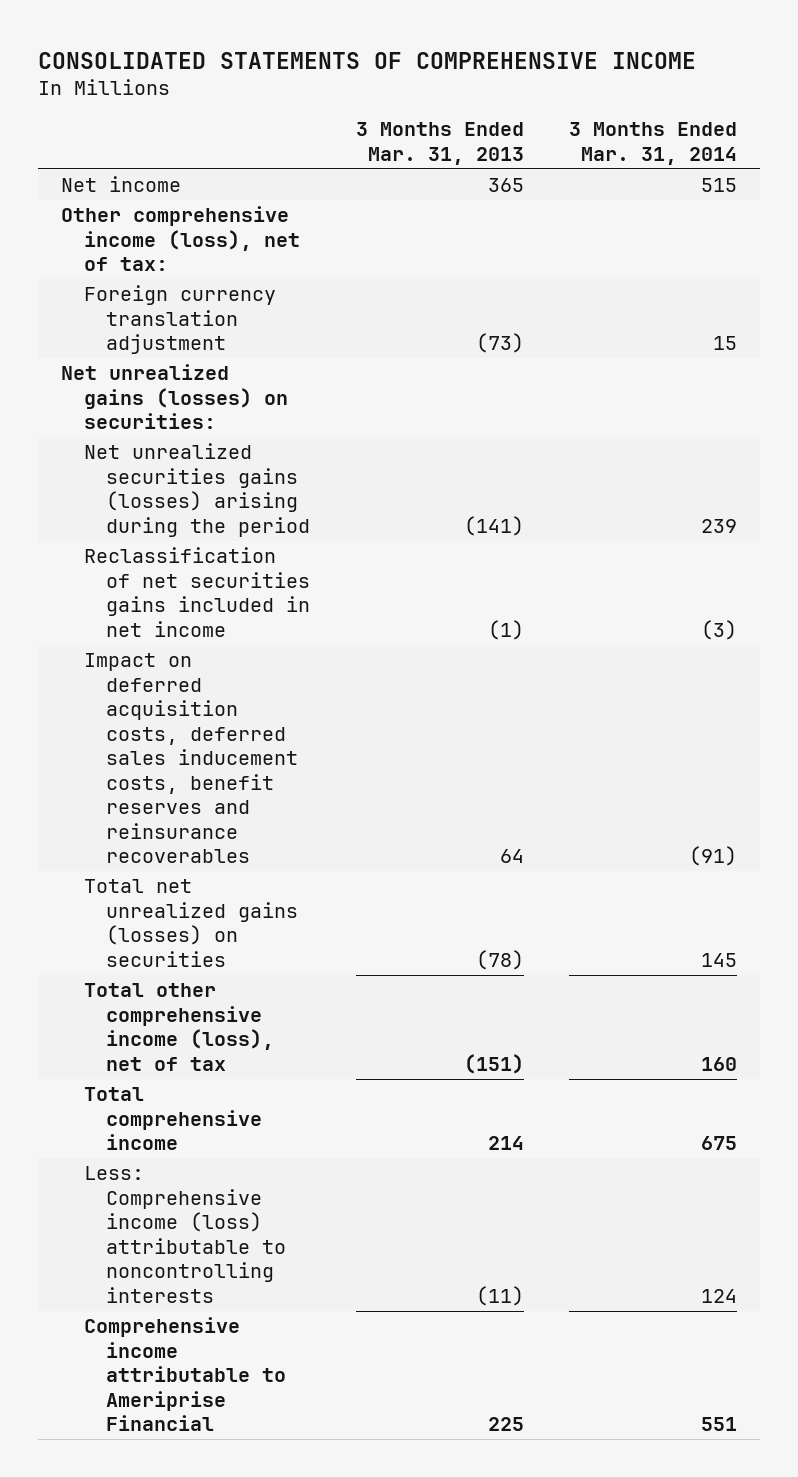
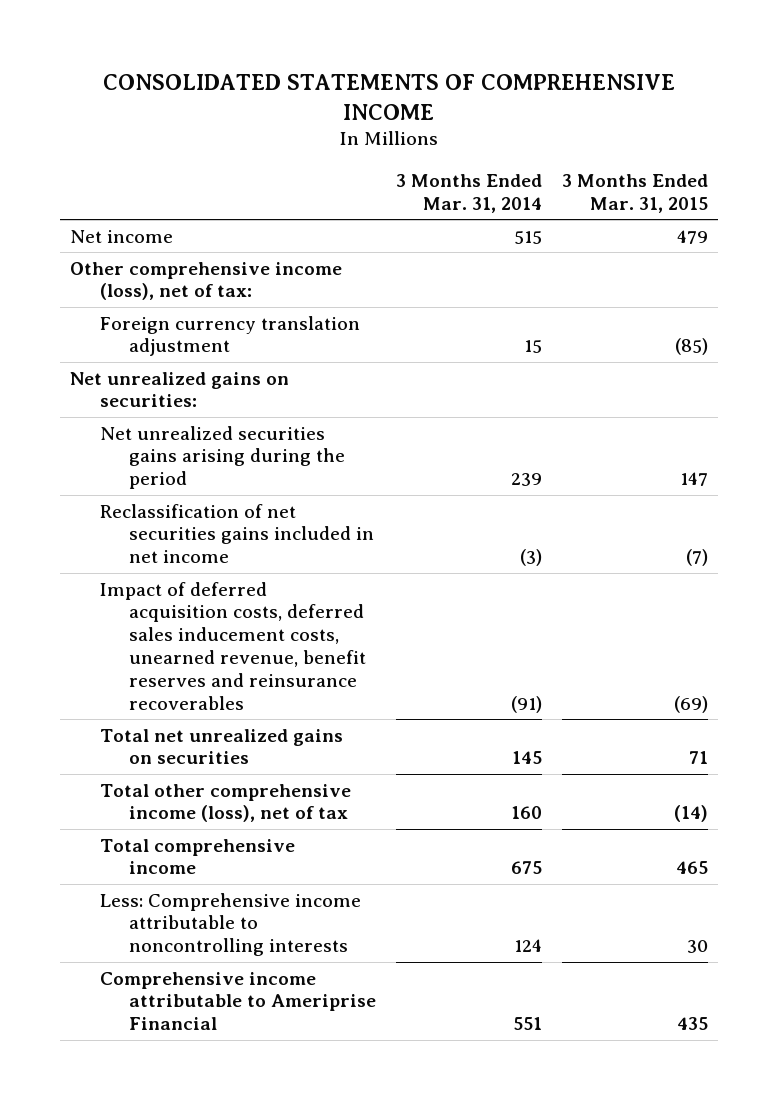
- | 3 Months Ended Mar. 31, 2013 | 3 Months Ended Mar. 31, 2014
+ | 3 Months Ended Mar. 31, 2014 | 3 Months Ended Mar. 31, 2015
- Net unrealized gains (losses) on securities:
- Net unrealized securities gains (losses) arising during the period | (141) | 239
+ Net unrealized gains on securities:
+ Net unrealized securities gains arising during the period | 239 | 147
- Impact on deferred acquisition costs, deferred sales inducement costs, benefit reserves and reinsurance recoverables | 64 | (91)
- Total net unrealized gains (losses) on securities | (78) | 145
+ Impact of deferred acquisition costs, deferred sales inducement costs, unearned revenue, benefit reserves and reinsurance recoverables | (91) | (69)
+ Total net unrealized gains on securities | 145 | 71
- Less: Comprehensive income (loss) attributable to noncontrolling interests | (11) | 124
+ Less: Comprehensive income attributable to noncontrolling interests | 124 | 30

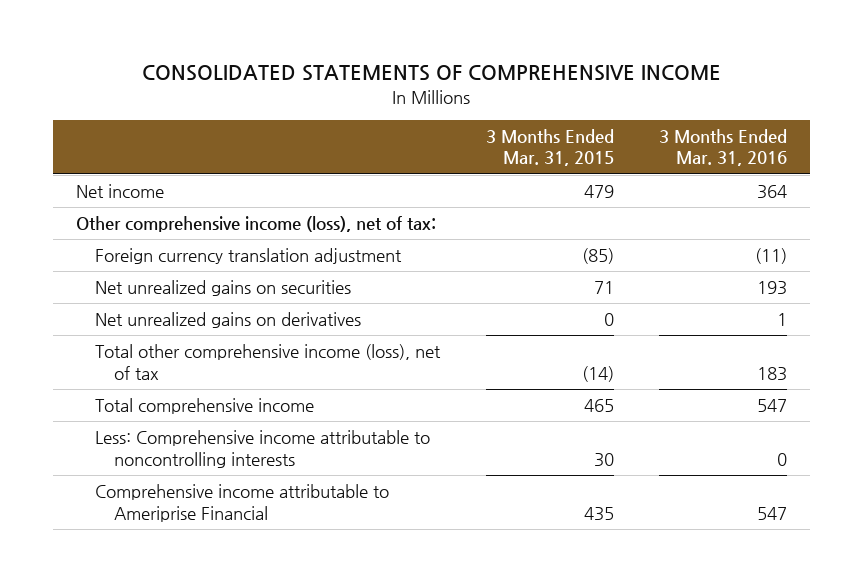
- | 3 Months Ended Mar. 31, 2014 | 3 Months Ended Mar. 31, 2015
+ | 3 Months Ended Mar. 31, 2015 | 3 Months Ended Mar. 31, 2016
- Net unrealized gains on securities:
- Net unrealized securities gains arising during the period | 239 | 147
- Reclassification of net securities gains included in net income | (3) | (7)
- Impact of deferred acquisition costs, deferred sales inducement costs, unearned revenue, benefit reserves and reinsurance recoverables | (91) | (69)
- Total net unrealized gains on securities | 145 | 71
+ Net unrealized gains on securities | 71 | 193
+ Net unrealized gains on derivatives | 0 | 1

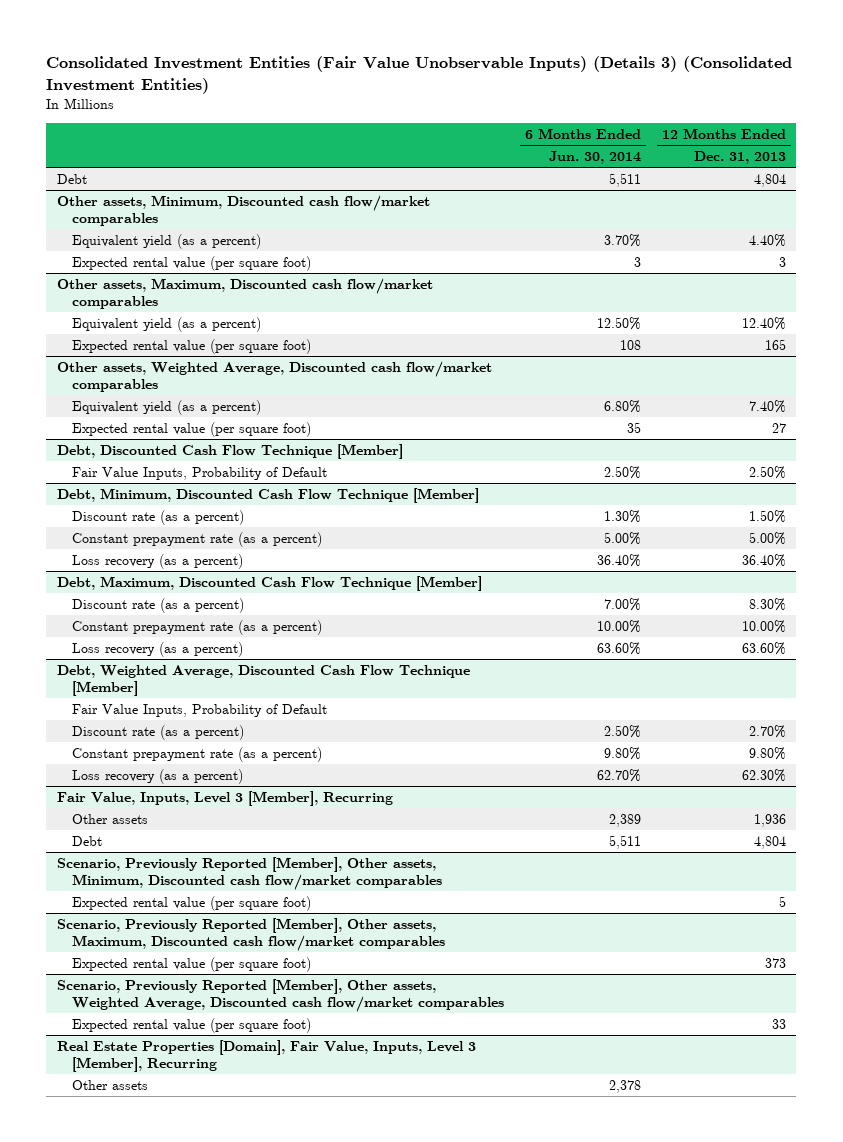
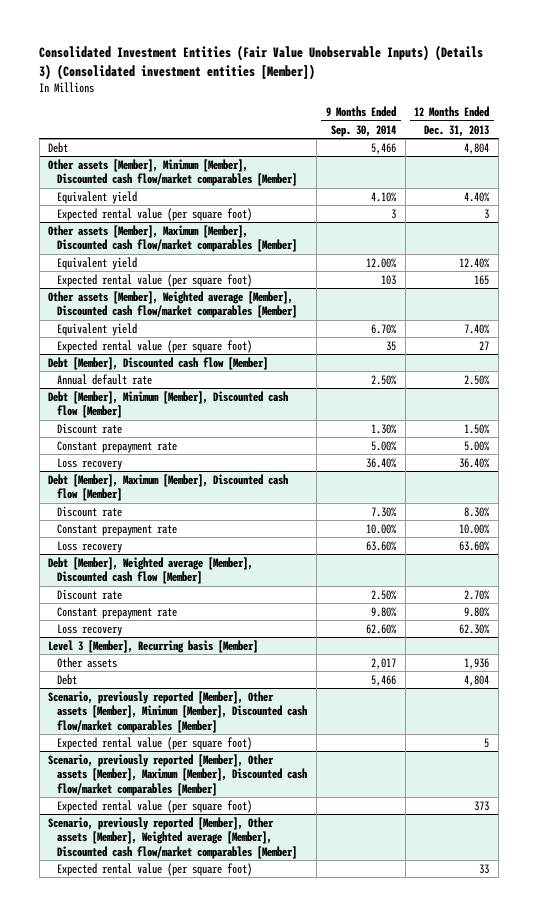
- Consolidated Investment Entities (Fair Value Unobservable Inputs) (Details 3) (Consolidated Investment Entities)
+ Consolidated Investment Entities (Fair Value Unobservable Inputs) (Details 3) (Consolidated investment entities [Member])
- | 6 Months Ended Jun. 30, 2014 | 12 Months Ended Dec. 31, 2013
+ | 9 Months Ended Sep. 30, 2014 | 12 Months Ended Dec. 31, 2013
- Other assets, Minimum, Discounted cash flow/market comparables
- Equivalent yield (as a percent) | 3.70% | 4.40%
+ Other assets [Member], Minimum [Member], Discounted cash flow/market comparables [Member]
+ Equivalent yield | 4.10% | 4.40%
- Other assets, Maximum, Discounted cash flow/market comparables
- Equivalent yield (as a percent) | 12.50% | 12.40%
+ Other assets [Member], Maximum [Member], Discounted cash flow/market comparables [Member]
+ Equivalent yield | 12.00% | 12.40%
- Other assets, Weighted Average, Discounted cash flow/market comparables
- Equivalent yield (as a percent) | 6.80% | 7.40%
+ Other assets [Member], Weighted average [Member], Discounted cash flow/market comparables [Member]
+ Equivalent yield | 6.70% | 7.40%
- Debt, Discounted Cash Flow Technique [Member]
- Fair Value Inputs, Probability of Default | 2.50% | 2.50%
- Debt, Minimum, Discounted Cash Flow Technique [Member]
- Discount rate (as a percent) | 1.30% | 1.50%
- Constant prepayment rate (as a percent) | 5.00% | 5.00%
- Loss recovery (as a percent) | 36.40% | 36.40%
- Debt, Maximum, Discounted Cash Flow Technique [Member]
- Discount rate (as a percent) | 7.00% | 8.30%
- Constant prepayment rate (as a percent) | 10.00% | 10.00%
- Loss recovery (as a percent) | 63.60% | 63.60%
- Debt, Weighted Average, Discounted Cash Flow Technique [Member]
- Fair Value Inputs, Probability of Default
- Discount rate (as a percent) | 2.50% | 2.70%
- Constant prepayment rate (as a percent) | 9.80% | 9.80%
- Loss recovery (as a percent) | 62.70% | 62.30%
- Fair Value, Inputs, Level 3 [Member], Recurring
+ Debt [Member], Discounted cash flow [Member]
+ Annual default rate | 2.50% | 2.50%
+ Debt [Member], Minimum [Member], Discounted cash flow [Member]
+ Discount rate | 1.30% | 1.50%
+ Constant prepayment rate | 5.00% | 5.00%
+ Loss recovery | 36.40% | 36.40%
+ Debt [Member], Maximum [Member], Discounted cash flow [Member]
+ Discount rate | 7.30% | 8.30%
+ Constant prepayment rate | 10.00% | 10.00%
+ Loss recovery | 63.60% | 63.60%
+ Debt [Member], Weighted average [Member], Discounted cash flow [Member]
+ Discount rate | 2.50% | 2.70%
+ Constant prepayment rate | 9.80% | 9.80%
+ Loss recovery | 62.60% | 62.30%
+ Level 3 [Member], Recurring basis [Member]
- Scenario, Previously Reported [Member], Other assets, Minimum, Discounted cash flow/market comparables
+ Scenario, previously reported [Member], Other assets [Member], Minimum [Member], Discounted cash flow/market comparables [Member]
- Scenario, Previously Reported [Member], Other assets, Maximum, Discounted cash flow/market comparables
+ Scenario, previously reported [Member], Other assets [Member], Maximum [Member], Discounted cash flow/market comparables [Member]
- Scenario, Previously Reported [Member], Other assets, Weighted Average, Discounted cash flow/market comparables
+ Scenario, previously reported [Member], Other assets [Member], Weighted average [Member], Discounted cash flow/market comparables [Member]
- Real Estate Properties [Domain], Fair Value, Inputs, Level 3 [Member], Recurring
- Other assets | 2,378 |

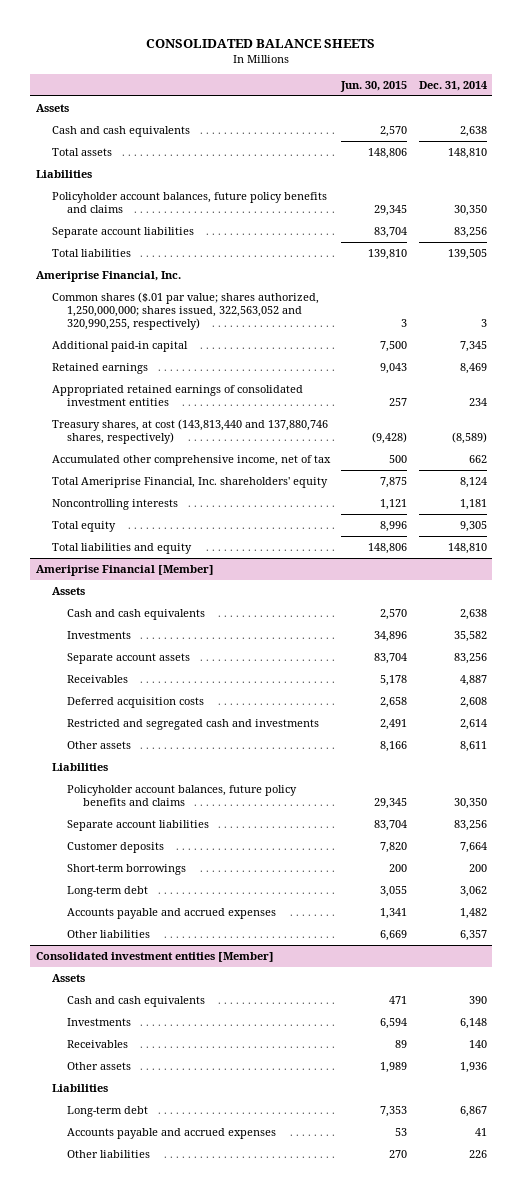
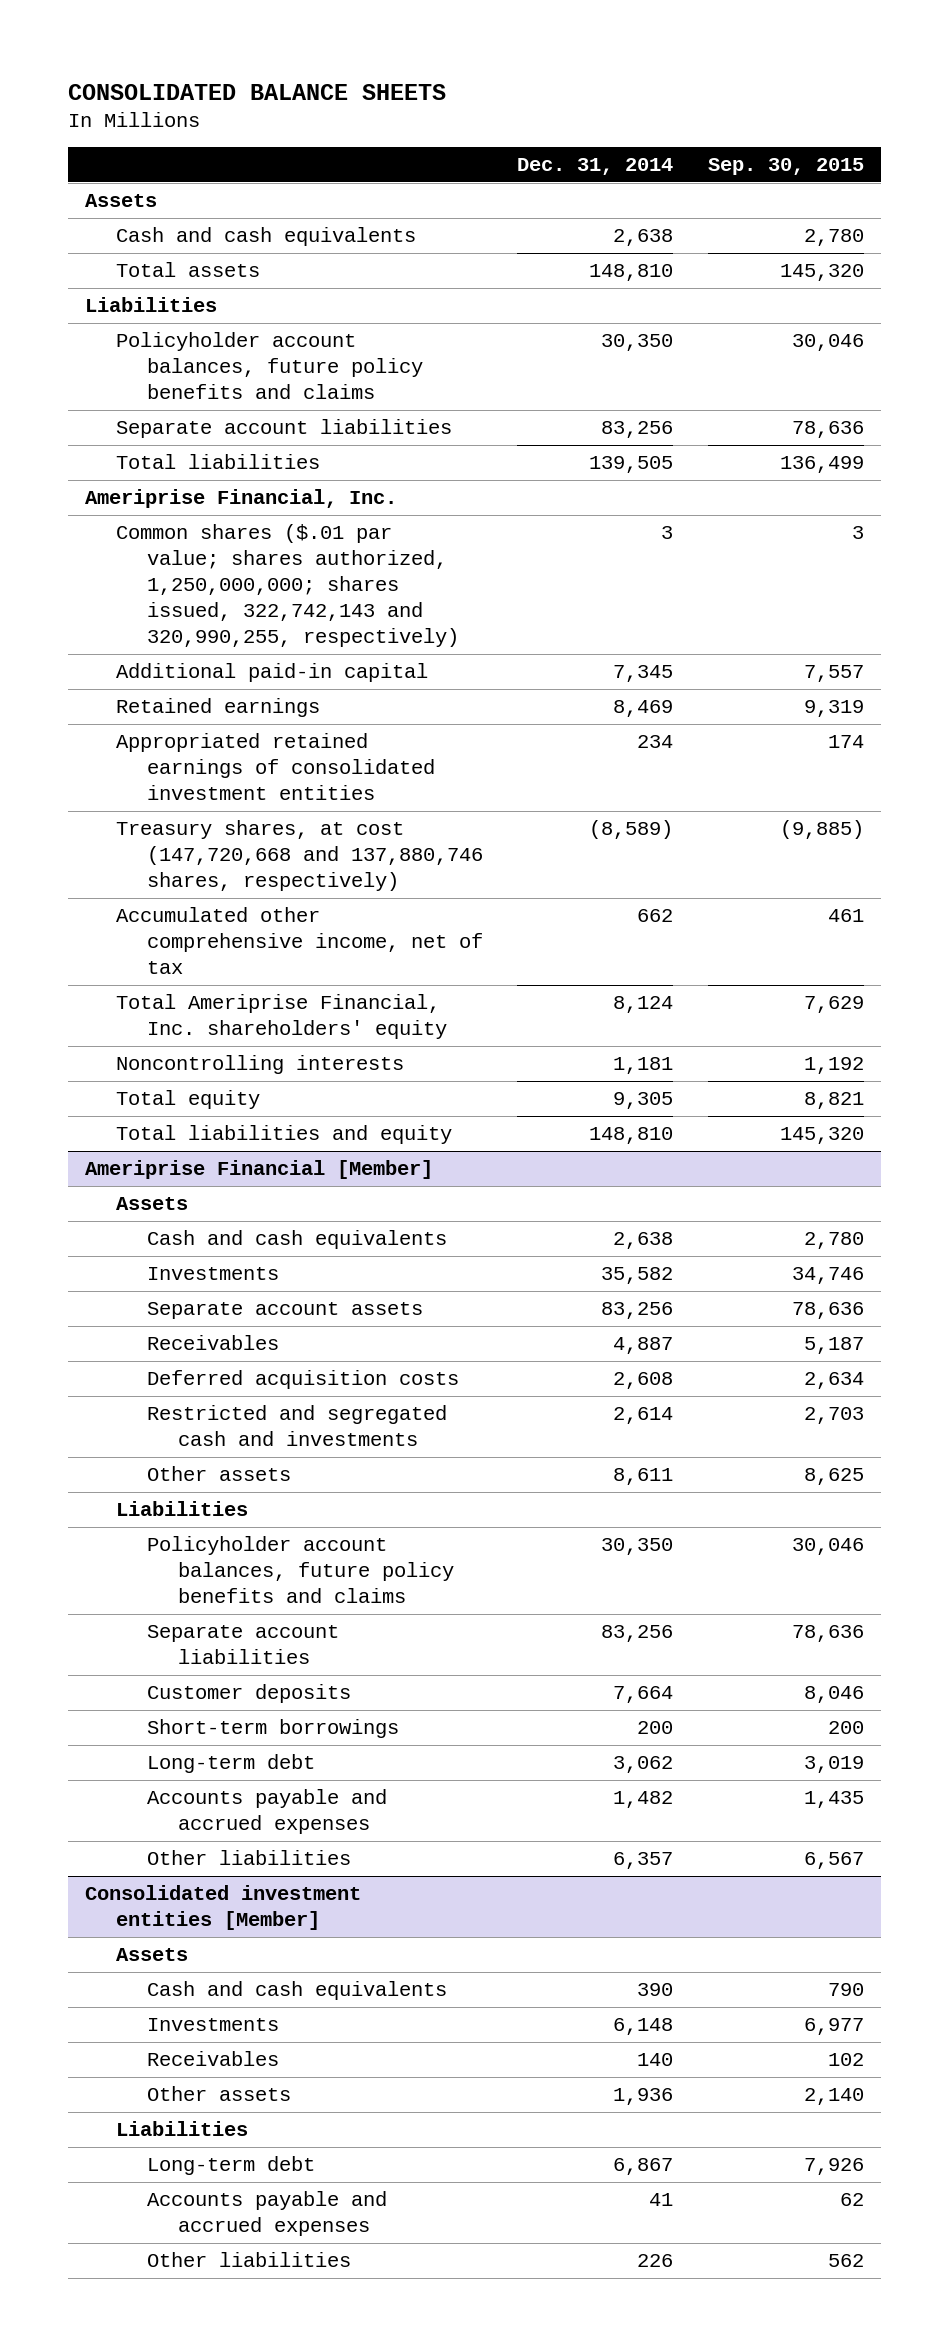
- | Jun. 30, 2015 | Dec. 31, 2014
+ | Dec. 31, 2014 | Sep. 30, 2015
- Common shares ($.01 par value; shares authorized, 1,250,000,000; shares issued, 322,563,052 and 320,990,255, respectively) | 3 | 3
+ Common shares ($.01 par value; shares authorized, 1,250,000,000; shares issued, 322,742,143 and 320,990,255, respectively) | 3 | 3
- Treasury shares, at cost (143,813,440 and 137,880,746 shares, respectively) | (9,428) | (8,589)
+ Treasury shares, at cost (147,720,668 and 137,880,746 shares, respectively) | (8,589) | (9,885)

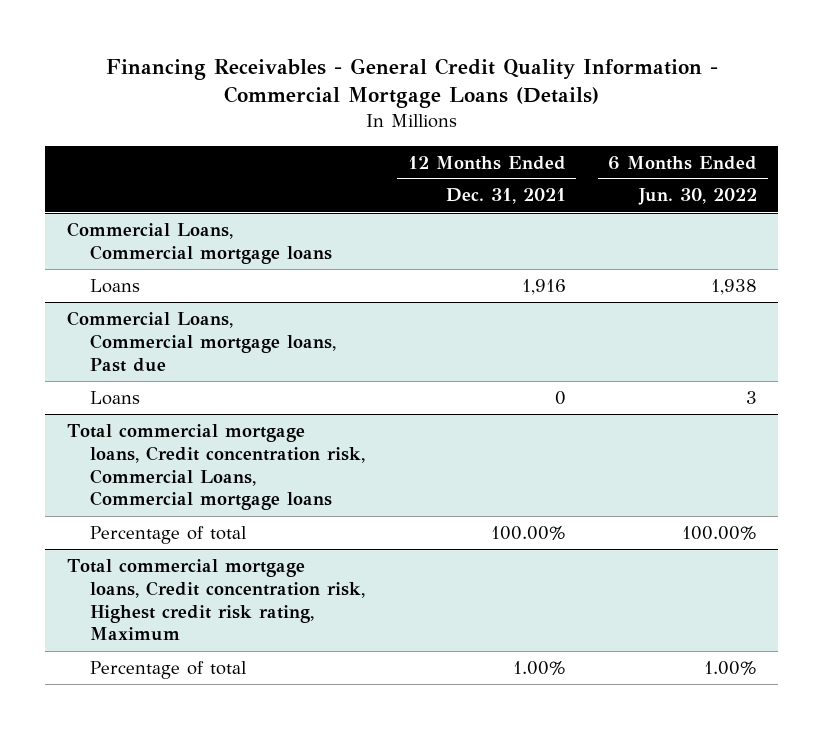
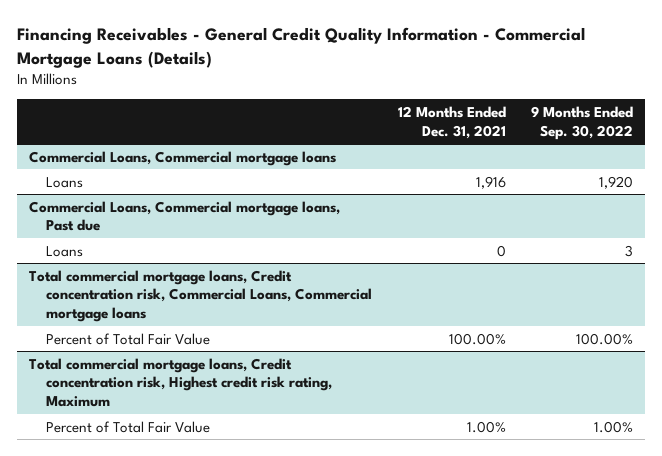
- | 12 Months Ended Dec. 31, 2021 | 6 Months Ended Jun. 30, 2022
+ | 12 Months Ended Dec. 31, 2021 | 9 Months Ended Sep. 30, 2022
@ Total commercial mortgage loans, Credit concentration risk, Commercial Loans, Commercial mortgage loans
- Percentage of total | 100.00% | 100.00%
+ Percent of Total Fair Value | 100.00% | 100.00%
@ Total commercial mortgage loans, Credit concentration risk, Highest credit risk rating, Maximum
- Percentage of total | 1.00% | 1.00%
+ Percent of Total Fair Value | 1.00% | 1.00%

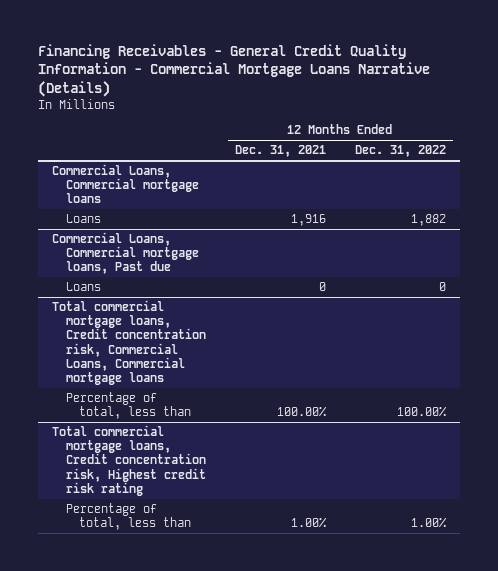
- Financing Receivables - General Credit Quality Information - Commercial Mortgage Loans (Details)
+ Financing Receivables - General Credit Quality Information - Commercial Mortgage Loans Narrative (Details)
- | 12 Months Ended Dec. 31, 2021 | 9 Months Ended Sep. 30, 2022
+ | 12 Months Ended Dec. 31, 2021 | 12 Months Ended Dec. 31, 2022
@ Total commercial mortgage loans, Credit concentration risk, Commercial Loans, Commercial mortgage loans
- Percent of Total Fair Value | 100.00% | 100.00%
- Total commercial mortgage loans, Credit concentration risk, Highest credit risk rating, Maximum
- Percent of Total Fair Value | 1.00% | 1.00%
@ Total commercial mortgage loans, Credit concentration risk, Commercial Loans, Commercial mortgage loans
+ Percentage of total, less than | 100.00% | 100.00%
+ Total commercial mortgage loans, Credit concentration risk, Highest credit risk rating
+ Percentage of total, less than | 1.00% | 1.00%

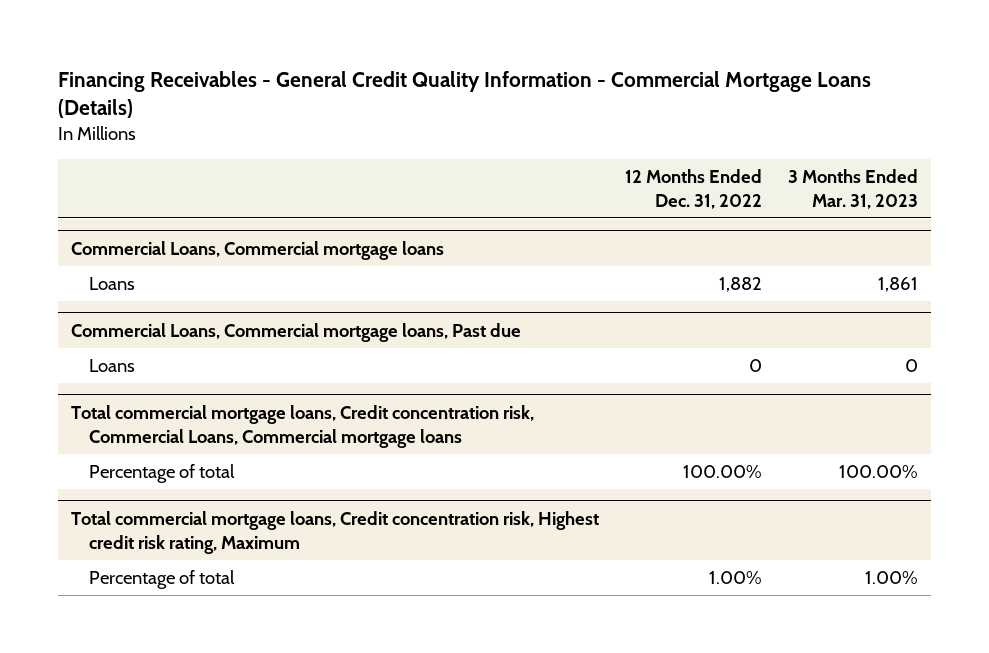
- Financing Receivables - General Credit Quality Information - Commercial Mortgage Loans Narrative (Details)
+ Financing Receivables - General Credit Quality Information - Commercial Mortgage Loans (Details)
- | 12 Months Ended Dec. 31, 2021 | 12 Months Ended Dec. 31, 2022
+ | 12 Months Ended Dec. 31, 2022 | 3 Months Ended Mar. 31, 2023
@ Total commercial mortgage loans, Credit concentration risk, Commercial Loans, Commercial mortgage loans
- Percentage of total, less than | 100.00% | 100.00%
- Total commercial mortgage loans, Credit concentration risk, Highest credit risk rating
- Percentage of total, less than | 1.00% | 1.00%
@ Total commercial mortgage loans, Credit concentration risk, Commercial Loans, Commercial mortgage loans
+ Percentage of total | 100.00% | 100.00%
+ Total commercial mortgage loans, Credit concentration risk, Highest credit risk rating, Maximum
+ Percentage of total | 1.00% | 1.00%

